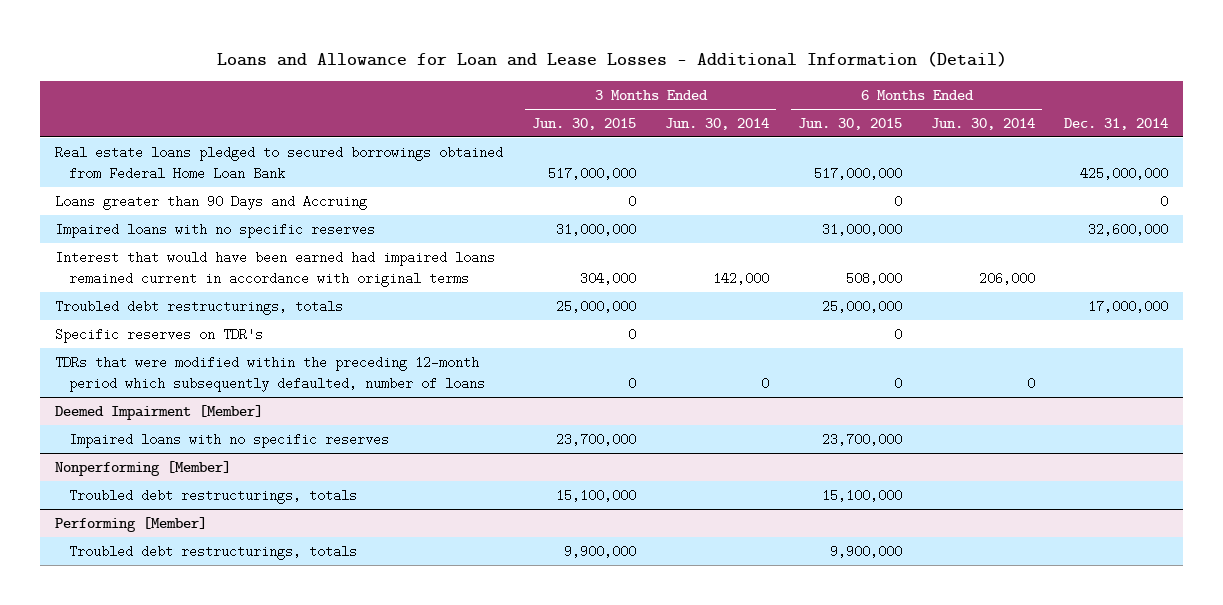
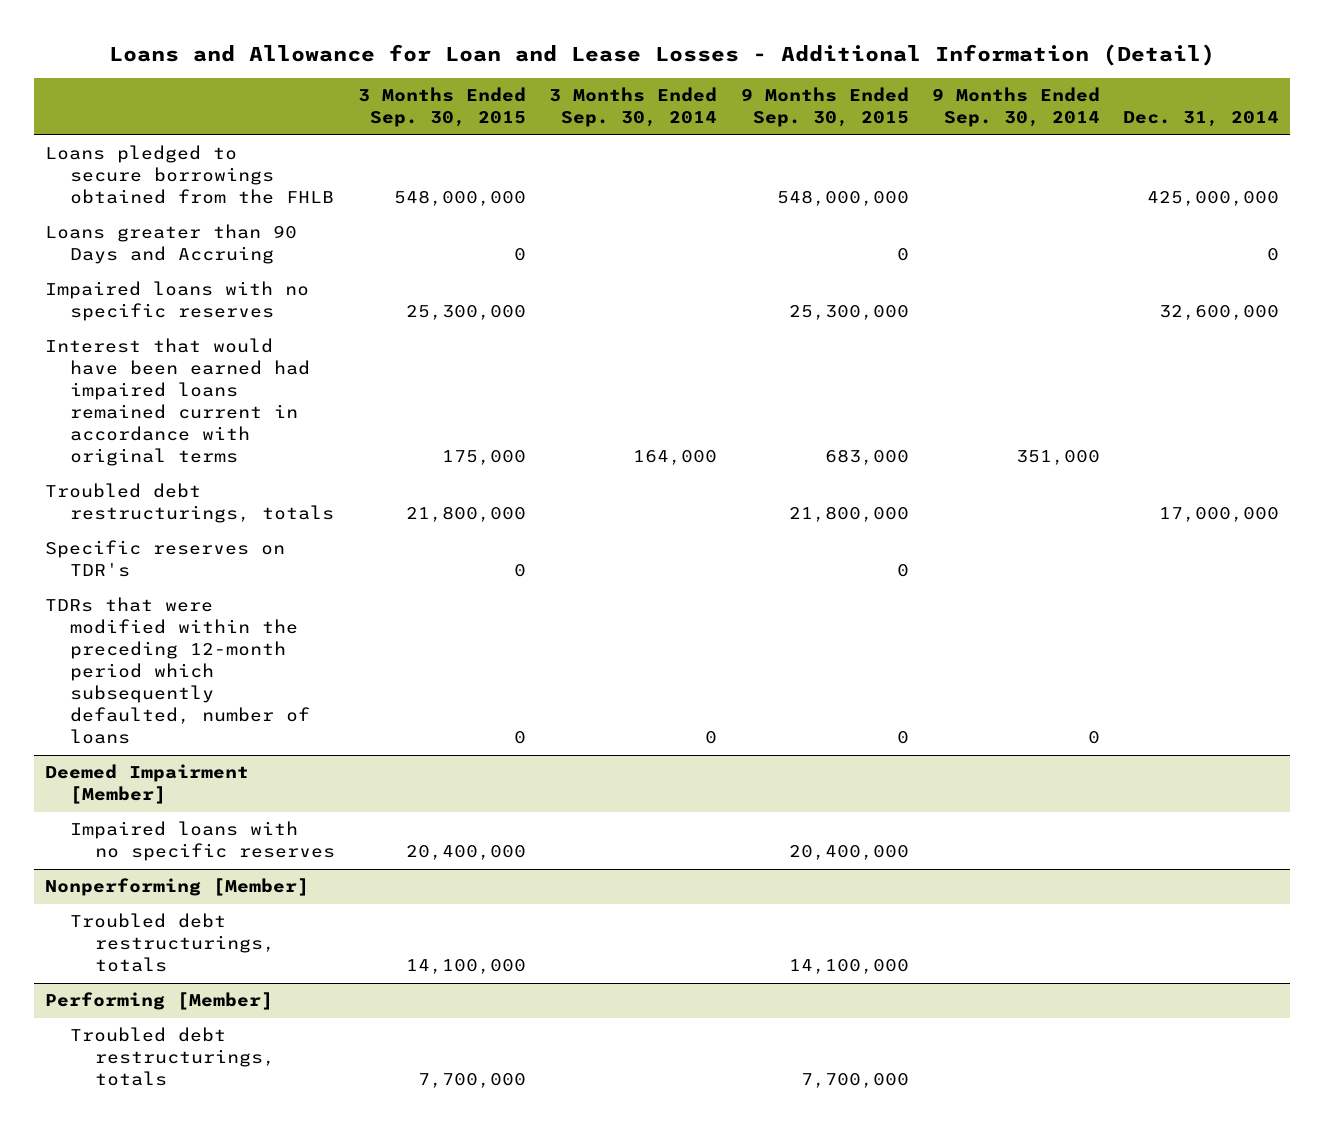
- | 3 Months Ended Jun. 30, 2015 | 3 Months Ended Jun. 30, 2014 | 6 Months Ended Jun. 30, 2015 | 6 Months Ended Jun. 30, 2014 | Dec. 31, 2014
+ | 3 Months Ended Sep. 30, 2015 | 3 Months Ended Sep. 30, 2014 | 9 Months Ended Sep. 30, 2015 | 9 Months Ended Sep. 30, 2014 | Dec. 31, 2014
- Real estate loans pledged to secured borrowings obtained from Federal Home Loan Bank | 517,000,000 | | 517,000,000 | | 425,000,000
+ Loans pledged to secure borrowings obtained from the FHLB | 548,000,000 | | 548,000,000 | | 425,000,000

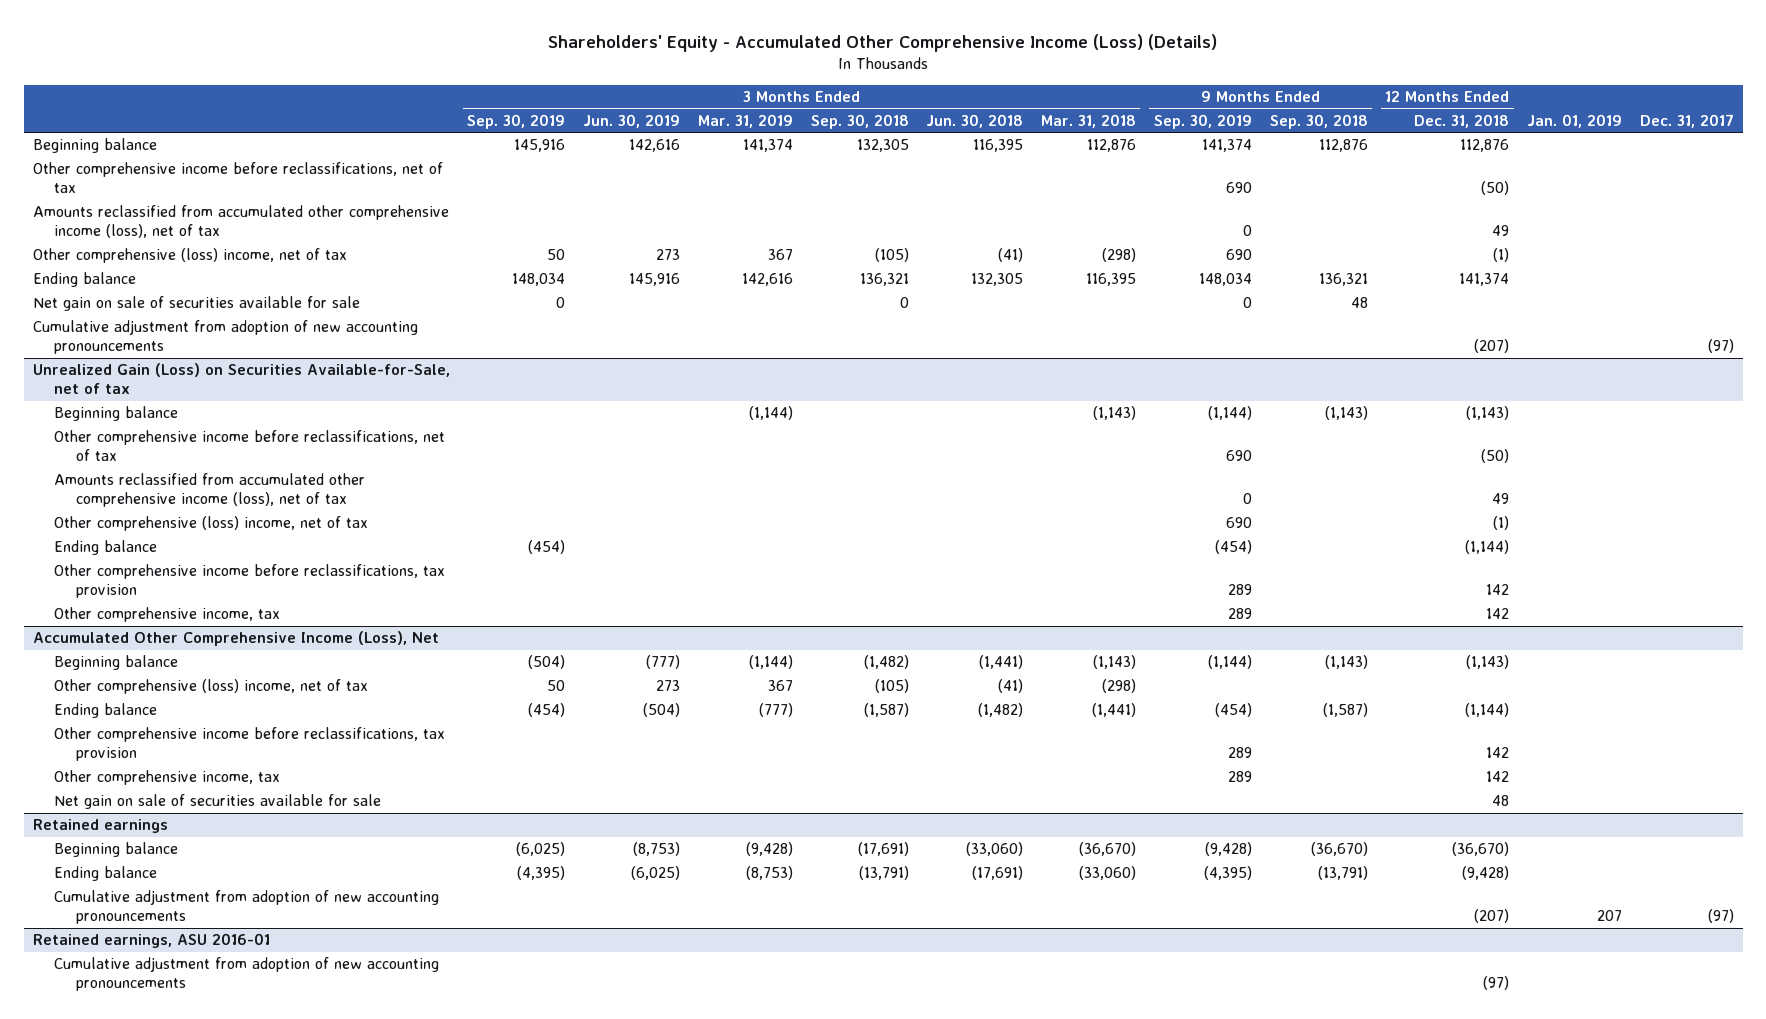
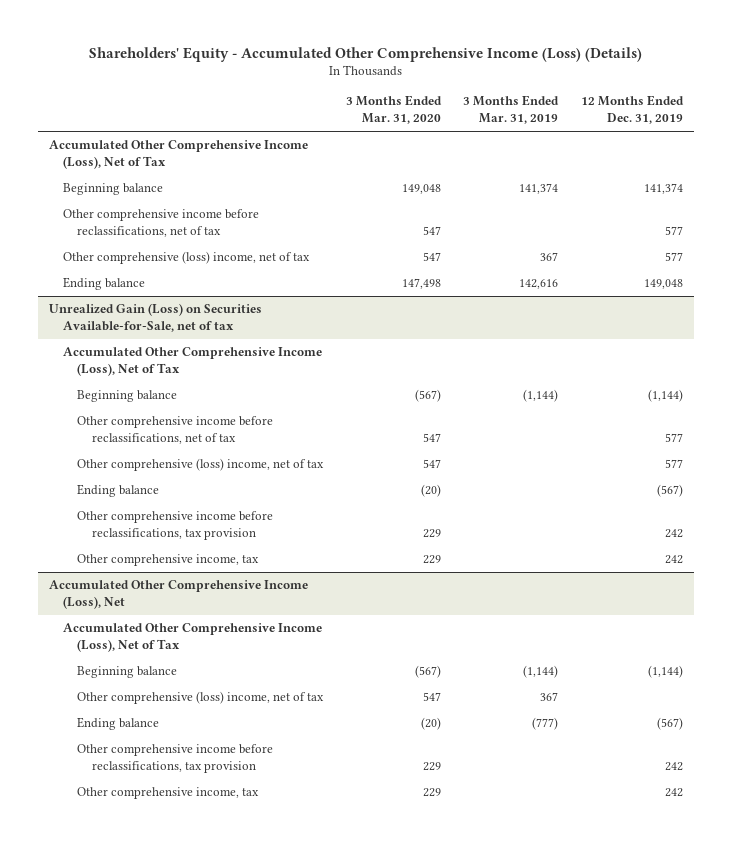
- | 3 Months Ended Sep. 30, 2019 | 3 Months Ended Jun. 30, 2019 | 3 Months Ended Mar. 31, 2019 | 3 Months Ended Sep. 30, 2018 | 3 Months Ended Jun. 30, 2018 | 3 Months Ended Mar. 31, 2018 | 9 Months Ended Sep. 30, 2019 | 9 Months Ended Sep. 30, 2018 | 12 Months Ended Dec. 31, 2018 | Jan. 01, 2019 | Dec. 31, 2017
+ | 3 Months Ended Mar. 31, 2020 | 3 Months Ended Mar. 31, 2019 | 12 Months Ended Dec. 31, 2019
+ Accumulated Other Comprehensive Income (Loss), Net of Tax
- Amounts reclassified from accumulated other comprehensive income (loss), net of tax | | | | | | | 0 | | 49 | |
- Net gain on sale of securities available for sale | 0 | | | 0 | | | 0 | 48 | | |
- Cumulative adjustment from adoption of new accounting pronouncements | | | | | | | | | (207) | | (97)
@ Unrealized Gain (Loss) on Securities Available-for-Sale, net of tax
+ Accumulated Other Comprehensive Income (Loss), Net of Tax
- Amounts reclassified from accumulated other comprehensive income (loss), net of tax | | | | | | | 0 | | 49 | |
@ Accumulated Other Comprehensive Income (Loss), Net
+ Accumulated Other Comprehensive Income (Loss), Net of Tax
- Net gain on sale of securities available for sale | | | | | | | | | 48 | |
- Retained earnings
- Beginning balance | (6,025) | (8,753) | (9,428) | (17,691) | (33,060) | (36,670) | (9,428) | (36,670) | (36,670) | |
- Ending balance | (4,395) | (6,025) | (8,753) | (13,791) | (17,691) | (33,060) | (4,395) | (13,791) | (9,428) | |
- Cumulative adjustment from adoption of new accounting pronouncements | | | | | | | | | (207) | 207 | (97)
- Retained earnings, ASU 2016-01
- Cumulative adjustment from adoption of new accounting pronouncements | | | | | | | | | (97) | |

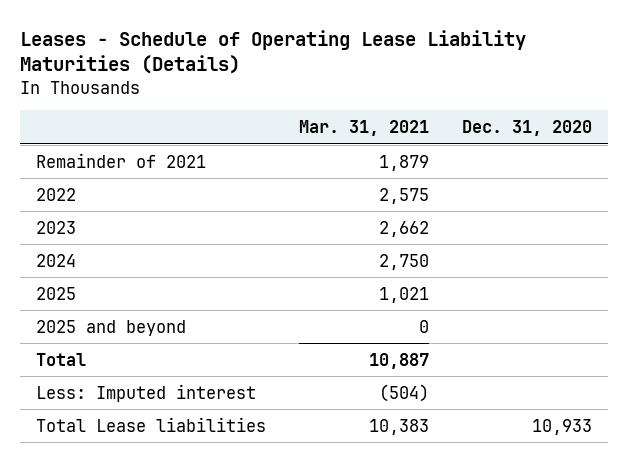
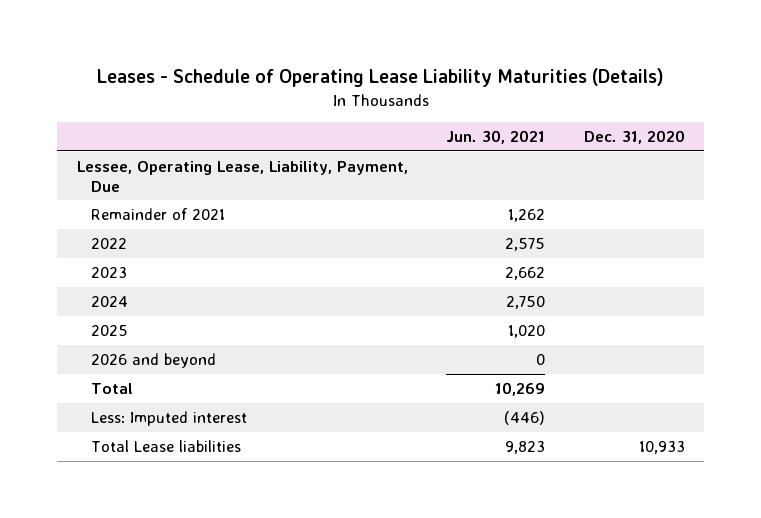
- | Mar. 31, 2021 | Dec. 31, 2020
+ | Jun. 30, 2021 | Dec. 31, 2020
+ Lessee, Operating Lease, Liability, Payment, Due
- 2025 and beyond | 0 |
+ 2026 and beyond | 0 |

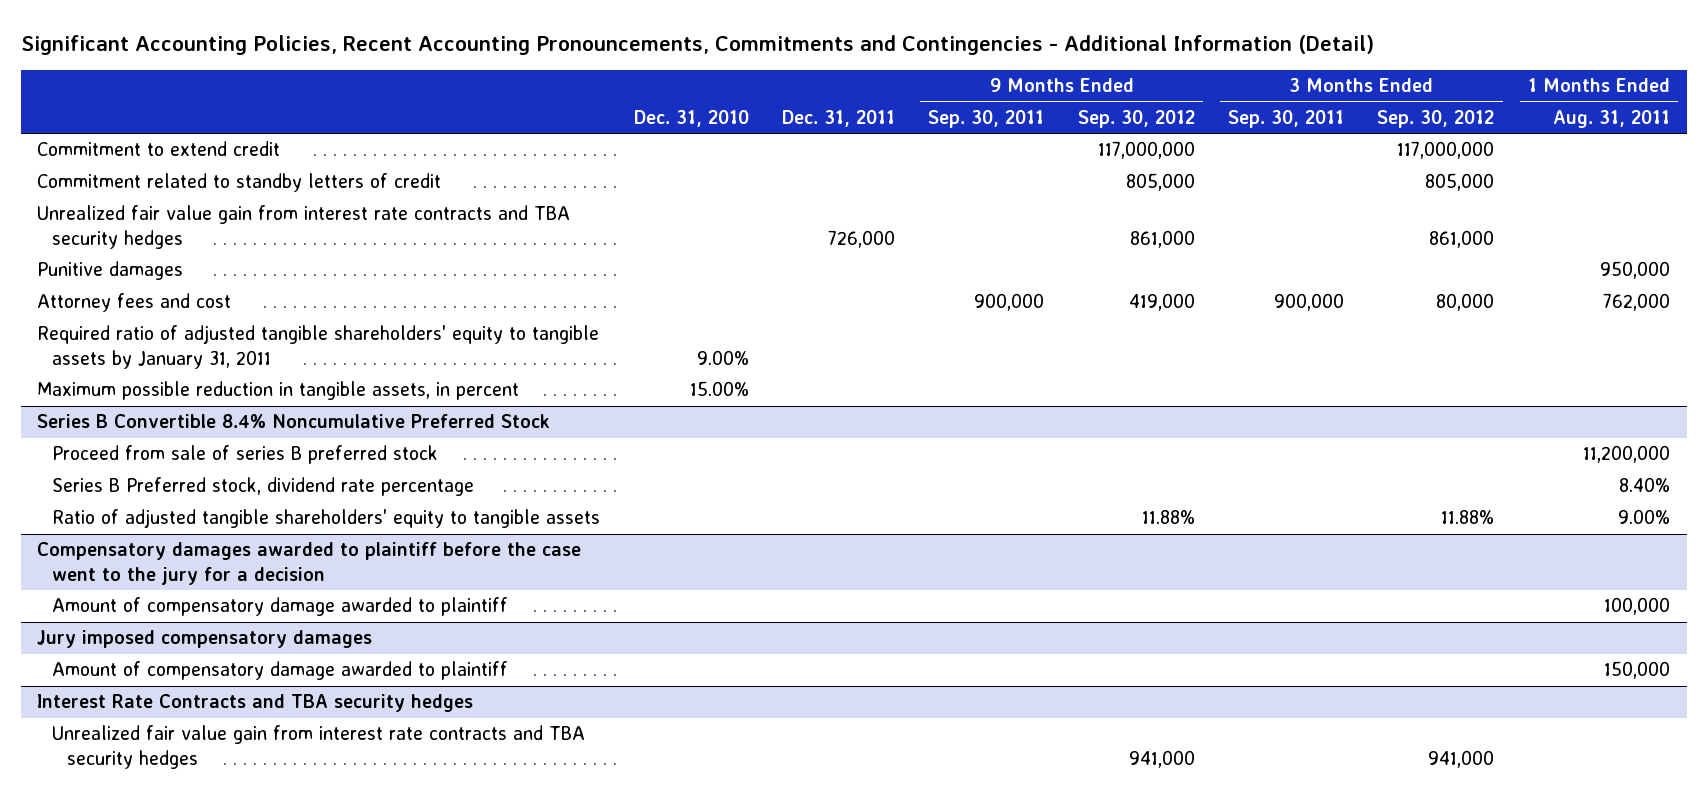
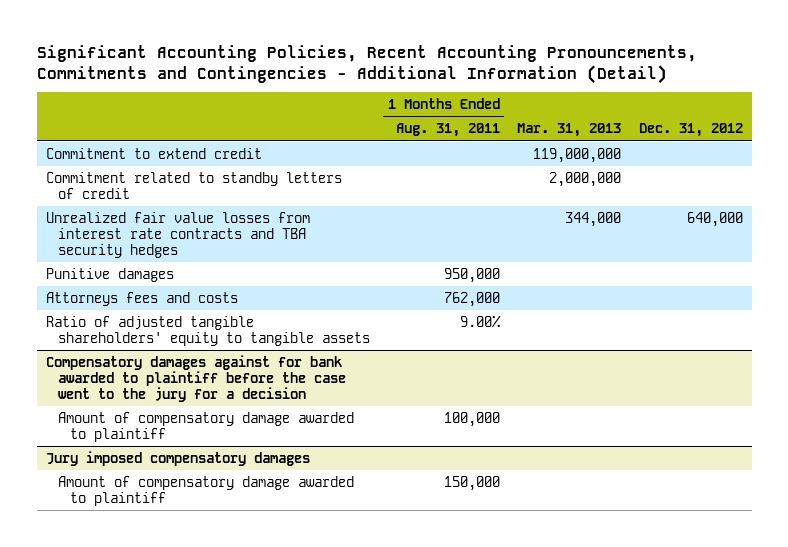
- | Dec. 31, 2010 | Dec. 31, 2011 | 9 Months Ended Sep. 30, 2011 | 9 Months Ended Sep. 30, 2012 | 3 Months Ended Sep. 30, 2011 | 3 Months Ended Sep. 30, 2012 | 1 Months Ended Aug. 31, 2011
+ | 1 Months Ended Aug. 31, 2011 | Mar. 31, 2013 | Dec. 31, 2012
- Unrealized fair value gain from interest rate contracts and TBA security hedges | | 726,000 | | 861,000 | | 861,000 |
+ Unrealized fair value losses from interest rate contracts and TBA security hedges | | 344,000 | 640,000
- Attorney fees and cost | | | 900,000 | 419,000 | 900,000 | 80,000 | 762,000
- Required ratio of adjusted tangible shareholders' equity to tangible assets by January 31, 2011 | 9.00% | | | | | |
- Maximum possible reduction in tangible assets, in percent | 15.00% | | | | | |
- Series B Convertible 8.4% Noncumulative Preferred Stock
- Proceed from sale of series B preferred stock | | | | | | | 11,200,000
- Series B Preferred stock, dividend rate percentage | | | | | | | 8.40%
- Ratio of adjusted tangible shareholders' equity to tangible assets | | | | 11.88% | | 11.88% | 9.00%
- Compensatory damages awarded to plaintiff before the case went to the jury for a decision
+ Attorneys fees and costs | 762,000 | |
+ Ratio of adjusted tangible shareholders' equity to tangible assets | 9.00% | |
+ Compensatory damages against for bank awarded to plaintiff before the case went to the jury for a decision
- Interest Rate Contracts and TBA security hedges
- Unrealized fair value gain from interest rate contracts and TBA security hedges | | | | 941,000 | | 941,000 |

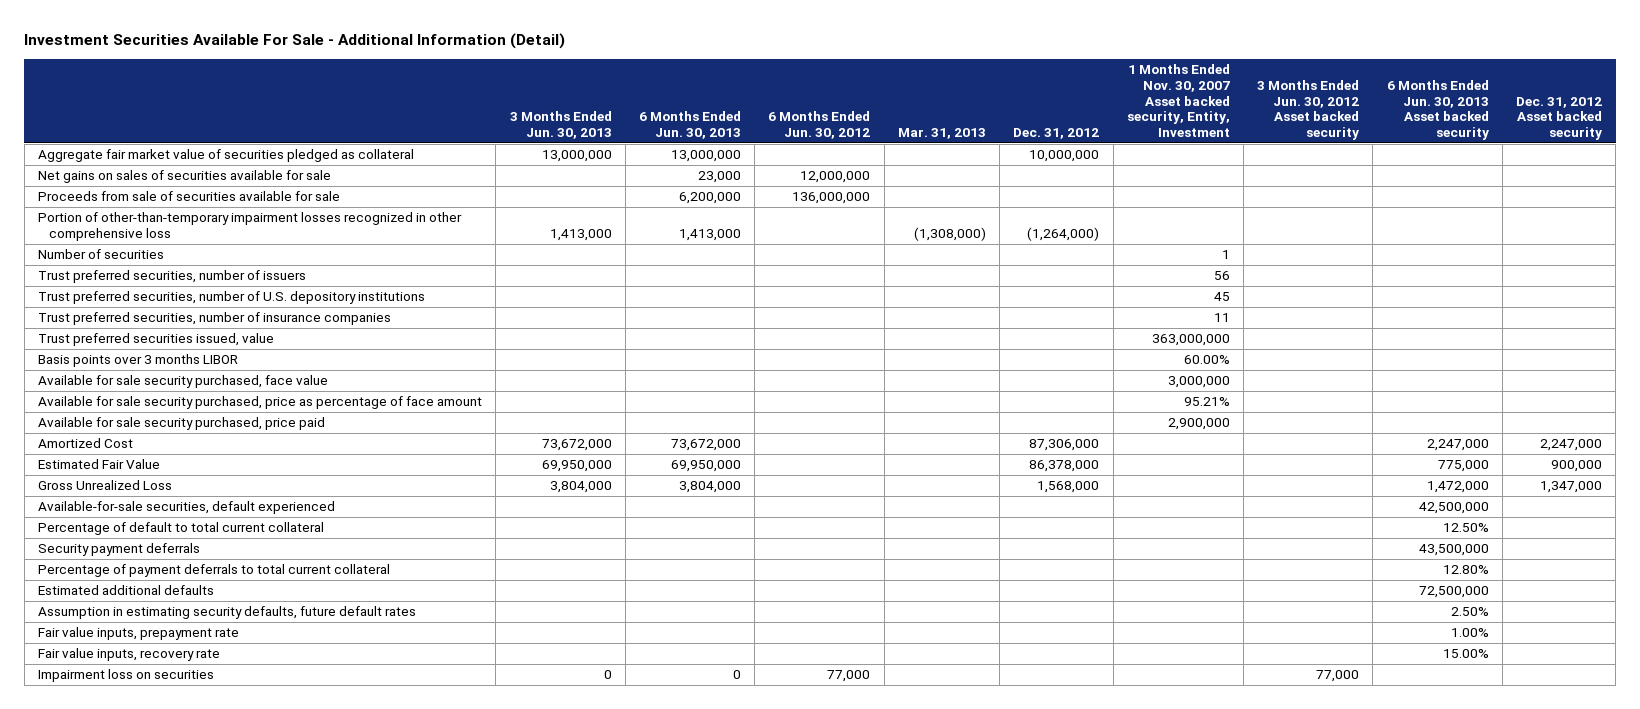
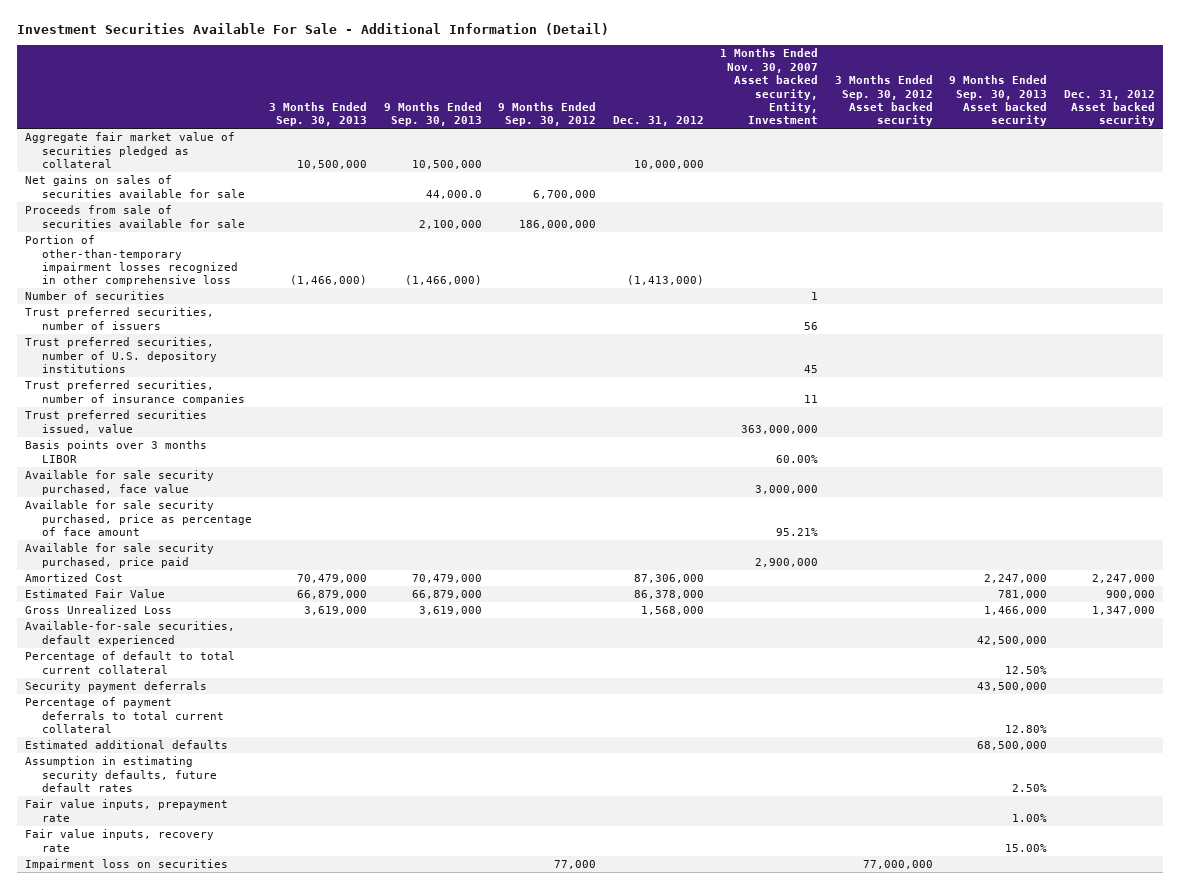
- | 3 Months Ended Jun. 30, 2013 | 6 Months Ended Jun. 30, 2013 | 6 Months Ended Jun. 30, 2012 | Mar. 31, 2013 | Dec. 31, 2012 | 1 Months Ended Nov. 30, 2007 Asset backed security, Entity, Investment | 3 Months Ended Jun. 30, 2012 Asset backed security | 6 Months Ended Jun. 30, 2013 Asset backed security | Dec. 31, 2012 Asset backed security
+ | 3 Months Ended Sep. 30, 2013 | 9 Months Ended Sep. 30, 2013 | 9 Months Ended Sep. 30, 2012 | Dec. 31, 2012 | 1 Months Ended Nov. 30, 2007 Asset backed security, Entity, Investment | 3 Months Ended Sep. 30, 2012 Asset backed security | 9 Months Ended Sep. 30, 2013 Asset backed security | Dec. 31, 2012 Asset backed security
- Portion of other-than-temporary impairment losses recognized in other comprehensive loss | 1,413,000 | 1,413,000 | | (1,308,000) | (1,264,000) | | | |
+ Portion of other-than-temporary impairment losses recognized in other comprehensive loss | (1,466,000) | (1,466,000) | | (1,413,000) | | | |

